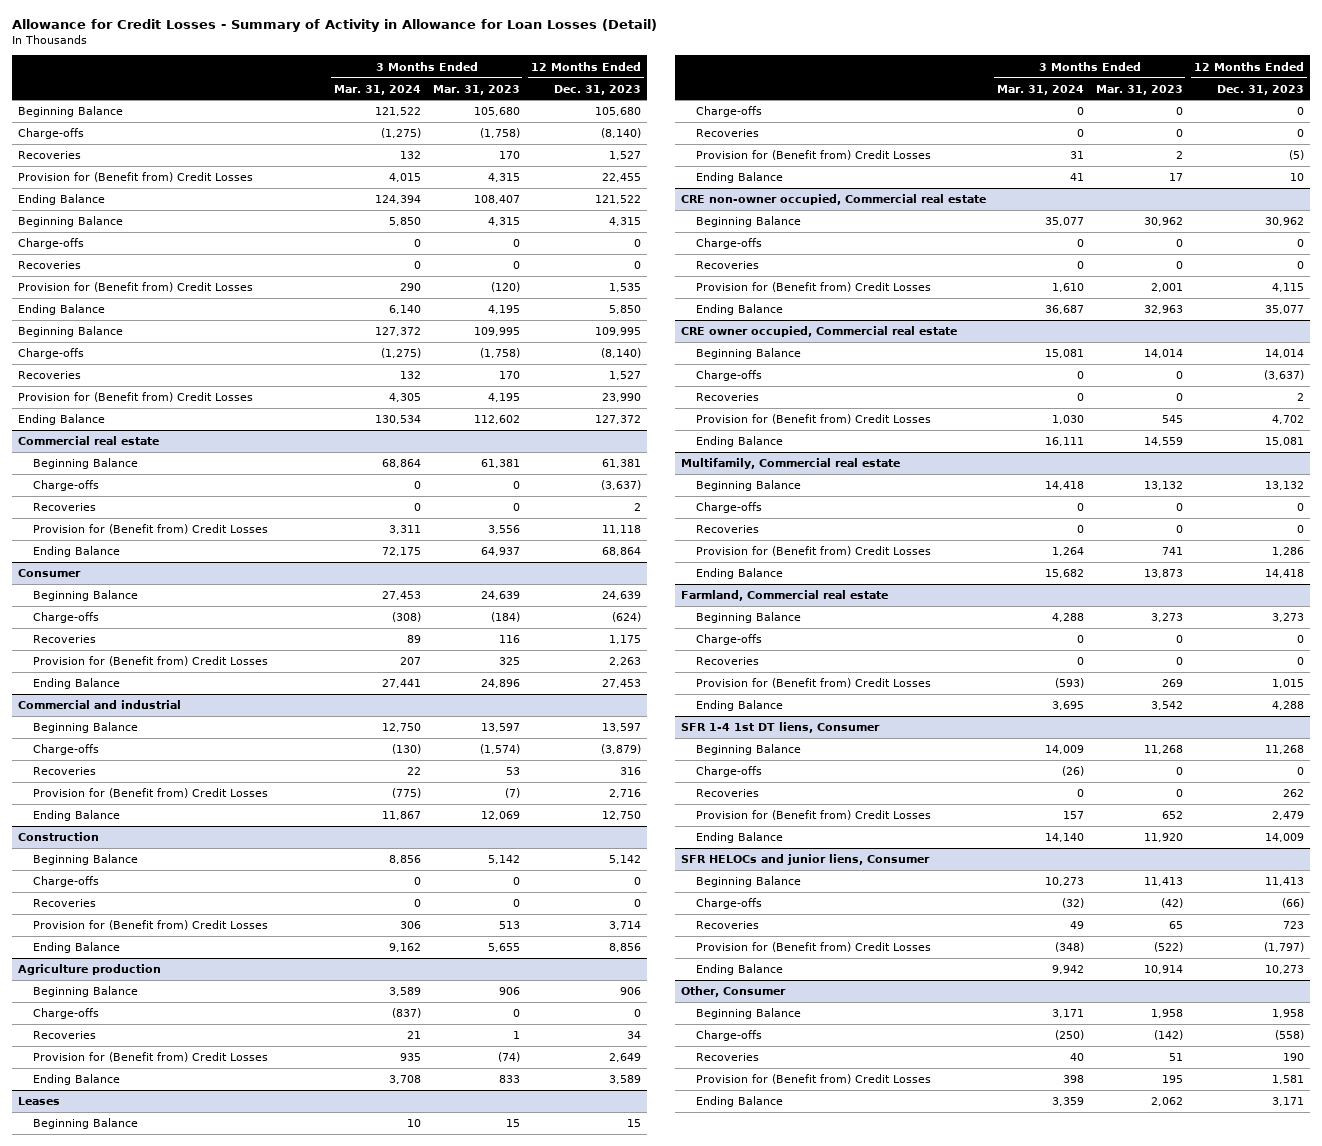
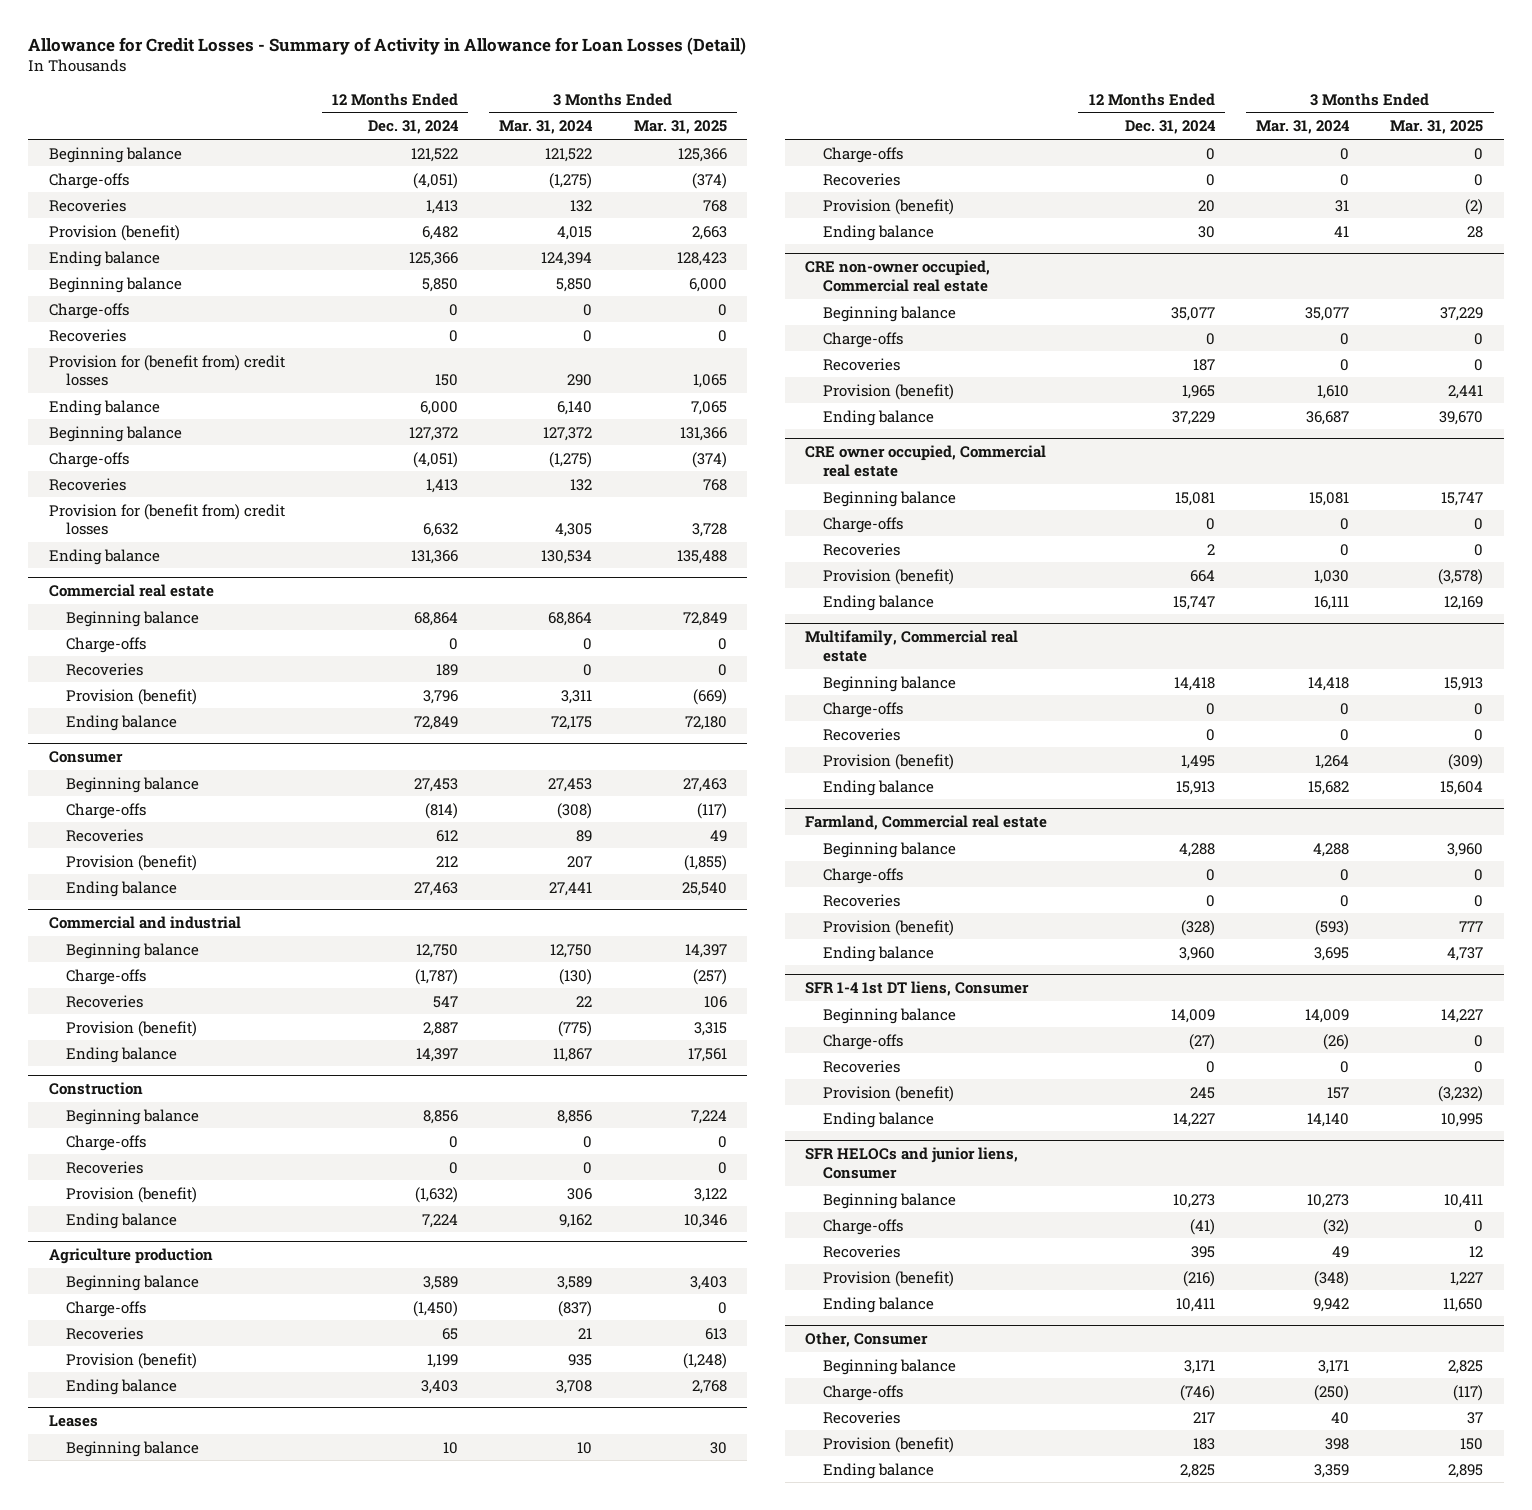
- | 3 Months Ended Mar. 31, 2024 | 3 Months Ended Mar. 31, 2023 | 12 Months Ended Dec. 31, 2023
+ | 12 Months Ended Dec. 31, 2024 | 3 Months Ended Mar. 31, 2024 | 3 Months Ended Mar. 31, 2025
- Beginning Balance | 121,522 | 105,680 | 105,680
+ Beginning balance | 121,522 | 121,522 | 125,366
- Provision for (Benefit from) Credit Losses | 4,015 | 4,315 | 22,455
- Ending Balance | 124,394 | 108,407 | 121,522
- Beginning Balance | 5,850 | 4,315 | 4,315
+ Provision (benefit) | 6,482 | 4,015 | 2,663
+ Ending balance | 125,366 | 124,394 | 128,423
+ Beginning balance | 5,850 | 5,850 | 6,000
- Provision for (Benefit from) Credit Losses | 290 | (120) | 1,535
- Ending Balance | 6,140 | 4,195 | 5,850
- Beginning Balance | 127,372 | 109,995 | 109,995
+ Provision for (benefit from) credit losses | 150 | 290 | 1,065
+ Ending balance | 6,000 | 6,140 | 7,065
+ Beginning balance | 127,372 | 127,372 | 131,366
- Provision for (Benefit from) Credit Losses | 4,305 | 4,195 | 23,990
- Ending Balance | 130,534 | 112,602 | 127,372
+ Provision for (benefit from) credit losses | 6,632 | 4,305 | 3,728
+ Ending balance | 131,366 | 130,534 | 135,488
@ Commercial real estate
- Beginning Balance | 68,864 | 61,381 | 61,381
+ Beginning balance | 68,864 | 68,864 | 72,849
- Provision for (Benefit from) Credit Losses | 3,311 | 3,556 | 11,118
- Ending Balance | 72,175 | 64,937 | 68,864
+ Provision (benefit) | 3,796 | 3,311 | (669)
+ Ending balance | 72,849 | 72,175 | 72,180
@ Consumer
- Beginning Balance | 27,453 | 24,639 | 24,639
+ Beginning balance | 27,453 | 27,453 | 27,463
- Provision for (Benefit from) Credit Losses | 207 | 325 | 2,263
- Ending Balance | 27,441 | 24,896 | 27,453
+ Provision (benefit) | 212 | 207 | (1,855)
+ Ending balance | 27,463 | 27,441 | 25,540
@ Commercial and industrial
- Beginning Balance | 12,750 | 13,597 | 13,597
+ Beginning balance | 12,750 | 12,750 | 14,397
- Provision for (Benefit from) Credit Losses | (775) | (7) | 2,716
- Ending Balance | 11,867 | 12,069 | 12,750
+ Provision (benefit) | 2,887 | (775) | 3,315
+ Ending balance | 14,397 | 11,867 | 17,561
@ Construction
- Beginning Balance | 8,856 | 5,142 | 5,142
+ Beginning balance | 8,856 | 8,856 | 7,224
- Provision for (Benefit from) Credit Losses | 306 | 513 | 3,714
- Ending Balance | 9,162 | 5,655 | 8,856
+ Provision (benefit) | (1,632) | 306 | 3,122
+ Ending balance | 7,224 | 9,162 | 10,346
@ Agriculture production
- Beginning Balance | 3,589 | 906 | 906
+ Beginning balance | 3,589 | 3,589 | 3,403
- Provision for (Benefit from) Credit Losses | 935 | (74) | 2,649
- Ending Balance | 3,708 | 833 | 3,589
+ Provision (benefit) | 1,199 | 935 | (1,248)
+ Ending balance | 3,403 | 3,708 | 2,768
@ Leases
- Beginning Balance | 10 | 15 | 15
+ Beginning balance | 10 | 10 | 30
- Provision for (Benefit from) Credit Losses | 31 | 2 | (5)
- Ending Balance | 41 | 17 | 10
+ Provision (benefit) | 20 | 31 | (2)
+ Ending balance | 30 | 41 | 28
@ CRE non-owner occupied, Commercial real estate
- Beginning Balance | 35,077 | 30,962 | 30,962
+ Beginning balance | 35,077 | 35,077 | 37,229
- Provision for (Benefit from) Credit Losses | 1,610 | 2,001 | 4,115
- Ending Balance | 36,687 | 32,963 | 35,077
+ Provision (benefit) | 1,965 | 1,610 | 2,441
+ Ending balance | 37,229 | 36,687 | 39,670
@ CRE owner occupied, Commercial real estate
- Beginning Balance | 15,081 | 14,014 | 14,014
+ Beginning balance | 15,081 | 15,081 | 15,747
- Provision for (Benefit from) Credit Losses | 1,030 | 545 | 4,702
- Ending Balance | 16,111 | 14,559 | 15,081
+ Provision (benefit) | 664 | 1,030 | (3,578)
+ Ending balance | 15,747 | 16,111 | 12,169
@ Multifamily, Commercial real estate
- Beginning Balance | 14,418 | 13,132 | 13,132
+ Beginning balance | 14,418 | 14,418 | 15,913
- Provision for (Benefit from) Credit Losses | 1,264 | 741 | 1,286
- Ending Balance | 15,682 | 13,873 | 14,418
+ Provision (benefit) | 1,495 | 1,264 | (309)
+ Ending balance | 15,913 | 15,682 | 15,604
@ Farmland, Commercial real estate
- Beginning Balance | 4,288 | 3,273 | 3,273
+ Beginning balance | 4,288 | 4,288 | 3,960
- Provision for (Benefit from) Credit Losses | (593) | 269 | 1,015
- Ending Balance | 3,695 | 3,542 | 4,288
+ Provision (benefit) | (328) | (593) | 777
+ Ending balance | 3,960 | 3,695 | 4,737
@ SFR 1-4 1st DT liens, Consumer
- Beginning Balance | 14,009 | 11,268 | 11,268
+ Beginning balance | 14,009 | 14,009 | 14,227
- Provision for (Benefit from) Credit Losses | 157 | 652 | 2,479
- Ending Balance | 14,140 | 11,920 | 14,009
+ Provision (benefit) | 245 | 157 | (3,232)
+ Ending balance | 14,227 | 14,140 | 10,995
@ SFR HELOCs and junior liens, Consumer
- Beginning Balance | 10,273 | 11,413 | 11,413
+ Beginning balance | 10,273 | 10,273 | 10,411
- Provision for (Benefit from) Credit Losses | (348) | (522) | (1,797)
- Ending Balance | 9,942 | 10,914 | 10,273
+ Provision (benefit) | (216) | (348) | 1,227
+ Ending balance | 10,411 | 9,942 | 11,650
@ Other, Consumer
- Beginning Balance | 3,171 | 1,958 | 1,958
+ Beginning balance | 3,171 | 3,171 | 2,825
- Provision for (Benefit from) Credit Losses | 398 | 195 | 1,581
- Ending Balance | 3,359 | 2,062 | 3,171
+ Provision (benefit) | 183 | 398 | 150
+ Ending balance | 2,825 | 3,359 | 2,895

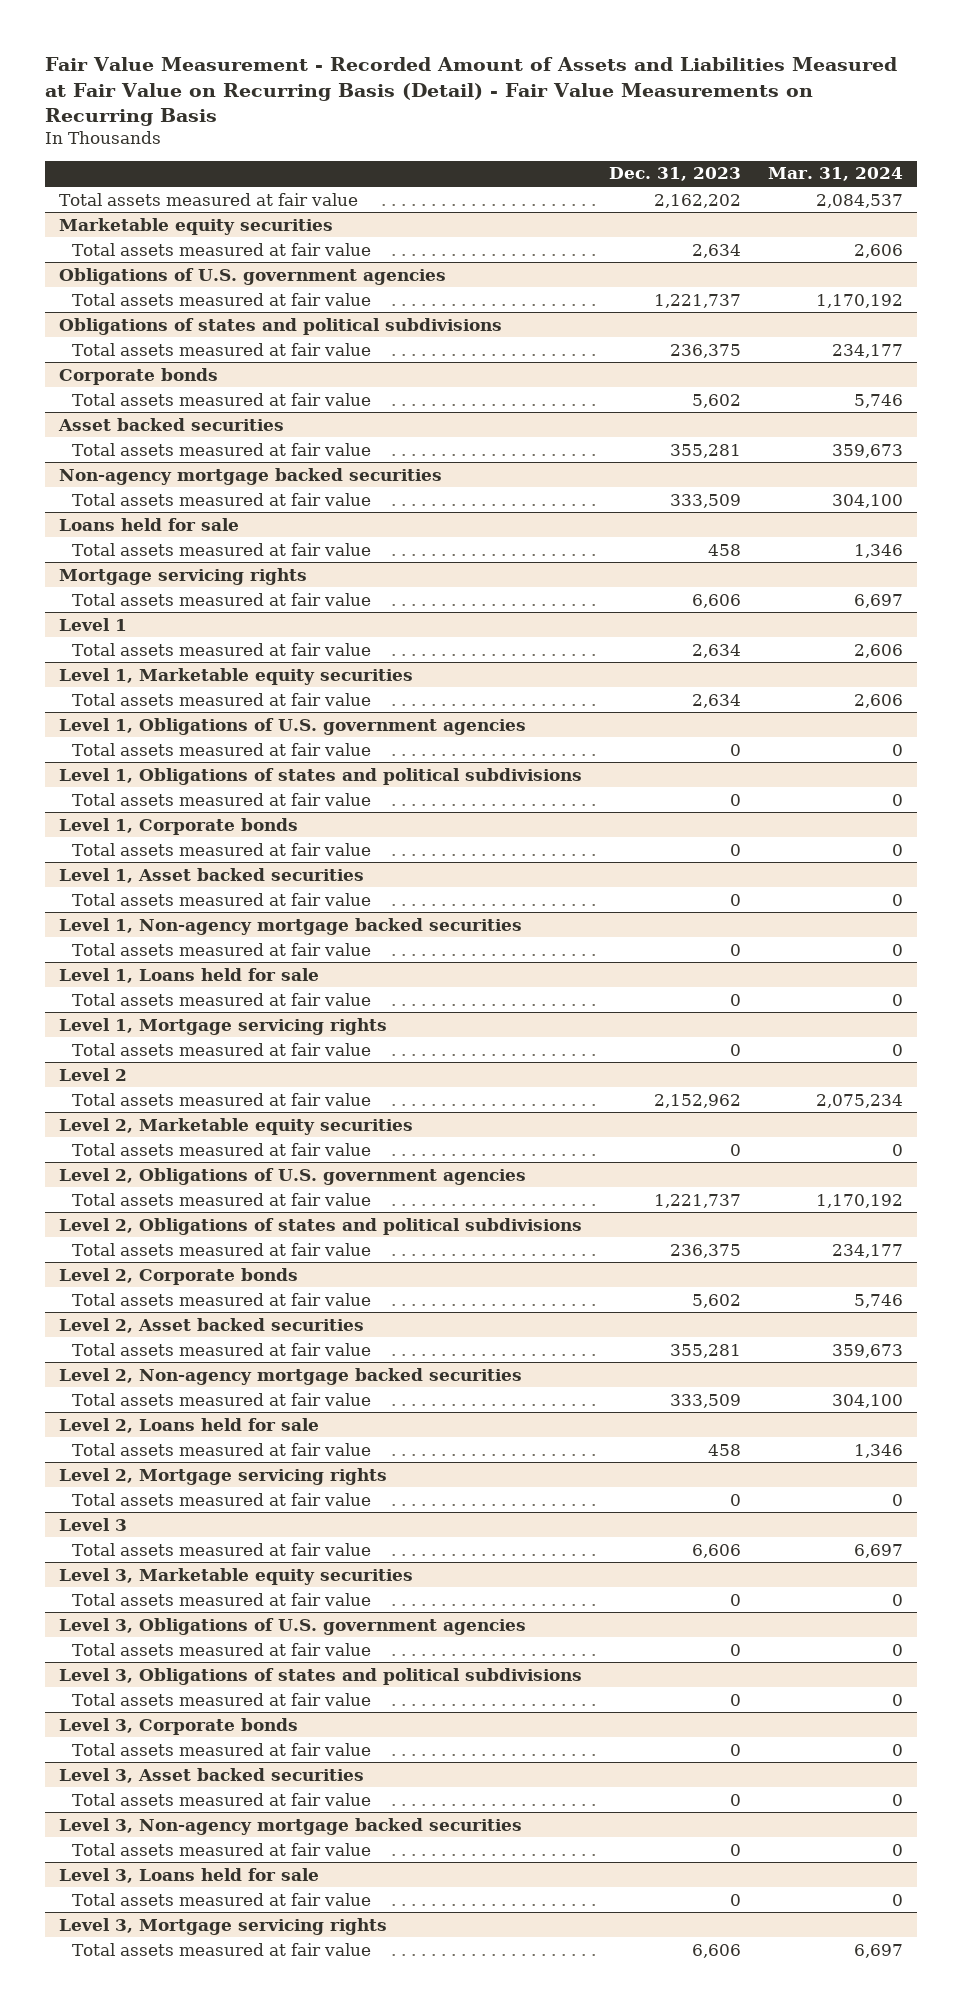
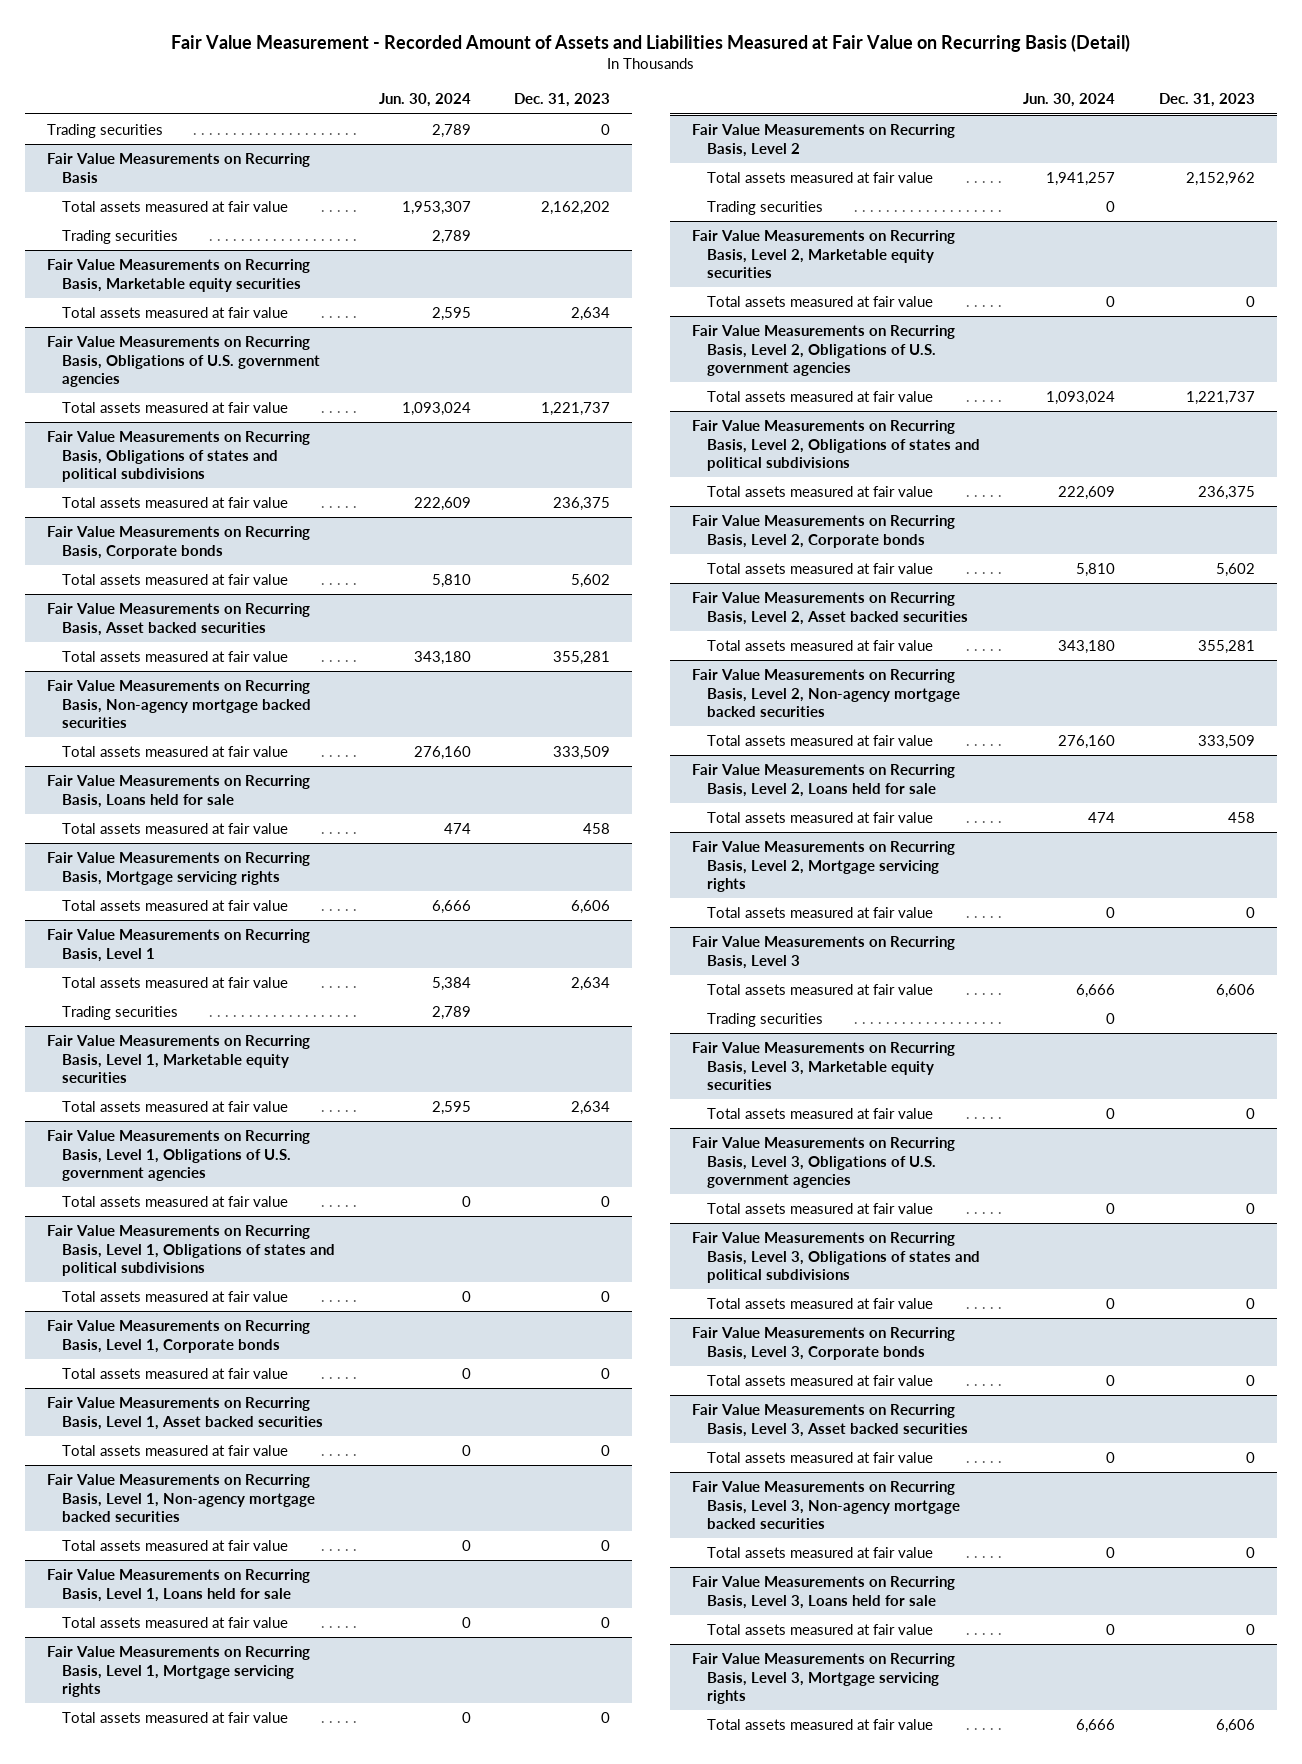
- Fair Value Measurement - Recorded Amount of Assets and Liabilities Measured at Fair Value on Recurring Basis (Detail) - Fair Value Measurements on Recurring Basis
+ Fair Value Measurement - Recorded Amount of Assets and Liabilities Measured at Fair Value on Recurring Basis (Detail)
- | Dec. 31, 2023 | Mar. 31, 2024
+ | Jun. 30, 2024 | Dec. 31, 2023
+ Trading securities | 2,789 | 0
+ Fair Value Measurements on Recurring Basis
- Marketable equity securities
+ Trading securities | 2,789 |
+ Fair Value Measurements on Recurring Basis, Marketable equity securities
- Obligations of U.S. government agencies
+ Fair Value Measurements on Recurring Basis, Obligations of U.S. government agencies
- Obligations of states and political subdivisions
+ Fair Value Measurements on Recurring Basis, Obligations of states and political subdivisions
- Corporate bonds
+ Fair Value Measurements on Recurring Basis, Corporate bonds
- Asset backed securities
+ Fair Value Measurements on Recurring Basis, Asset backed securities
- Non-agency mortgage backed securities
+ Fair Value Measurements on Recurring Basis, Non-agency mortgage backed securities
- Loans held for sale
+ Fair Value Measurements on Recurring Basis, Loans held for sale
- Mortgage servicing rights
+ Fair Value Measurements on Recurring Basis, Mortgage servicing rights
- Level 1
+ Fair Value Measurements on Recurring Basis, Level 1
- Level 1, Marketable equity securities
+ Trading securities | 2,789 |
+ Fair Value Measurements on Recurring Basis, Level 1, Marketable equity securities
- Level 1, Obligations of U.S. government agencies
+ Fair Value Measurements on Recurring Basis, Level 1, Obligations of U.S. government agencies
- Level 1, Obligations of states and political subdivisions
+ Fair Value Measurements on Recurring Basis, Level 1, Obligations of states and political subdivisions
- Level 1, Corporate bonds
+ Fair Value Measurements on Recurring Basis, Level 1, Corporate bonds
- Level 1, Asset backed securities
+ Fair Value Measurements on Recurring Basis, Level 1, Asset backed securities
- Level 1, Non-agency mortgage backed securities
+ Fair Value Measurements on Recurring Basis, Level 1, Non-agency mortgage backed securities
- Level 1, Loans held for sale
+ Fair Value Measurements on Recurring Basis, Level 1, Loans held for sale
- Level 1, Mortgage servicing rights
+ Fair Value Measurements on Recurring Basis, Level 1, Mortgage servicing rights
- Level 2
+ Fair Value Measurements on Recurring Basis, Level 2
- Level 2, Marketable equity securities
+ Trading securities | 0 |
+ Fair Value Measurements on Recurring Basis, Level 2, Marketable equity securities
- Level 2, Obligations of U.S. government agencies
+ Fair Value Measurements on Recurring Basis, Level 2, Obligations of U.S. government agencies
- Level 2, Obligations of states and political subdivisions
+ Fair Value Measurements on Recurring Basis, Level 2, Obligations of states and political subdivisions
- Level 2, Corporate bonds
+ Fair Value Measurements on Recurring Basis, Level 2, Corporate bonds
- Level 2, Asset backed securities
+ Fair Value Measurements on Recurring Basis, Level 2, Asset backed securities
- Level 2, Non-agency mortgage backed securities
+ Fair Value Measurements on Recurring Basis, Level 2, Non-agency mortgage backed securities
- Level 2, Loans held for sale
+ Fair Value Measurements on Recurring Basis, Level 2, Loans held for sale
- Level 2, Mortgage servicing rights
+ Fair Value Measurements on Recurring Basis, Level 2, Mortgage servicing rights
- Level 3
+ Fair Value Measurements on Recurring Basis, Level 3
- Level 3, Marketable equity securities
+ Trading securities | 0 |
+ Fair Value Measurements on Recurring Basis, Level 3, Marketable equity securities
- Level 3, Obligations of U.S. government agencies
+ Fair Value Measurements on Recurring Basis, Level 3, Obligations of U.S. government agencies
- Level 3, Obligations of states and political subdivisions
+ Fair Value Measurements on Recurring Basis, Level 3, Obligations of states and political subdivisions
- Level 3, Corporate bonds
+ Fair Value Measurements on Recurring Basis, Level 3, Corporate bonds
- Level 3, Asset backed securities
+ Fair Value Measurements on Recurring Basis, Level 3, Asset backed securities
- Level 3, Non-agency mortgage backed securities
+ Fair Value Measurements on Recurring Basis, Level 3, Non-agency mortgage backed securities
- Level 3, Loans held for sale
+ Fair Value Measurements on Recurring Basis, Level 3, Loans held for sale
- Level 3, Mortgage servicing rights
+ Fair Value Measurements on Recurring Basis, Level 3, Mortgage servicing rights

